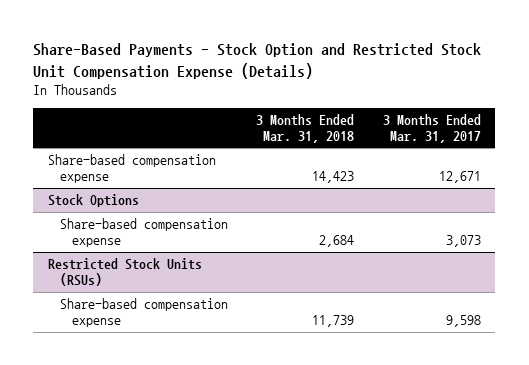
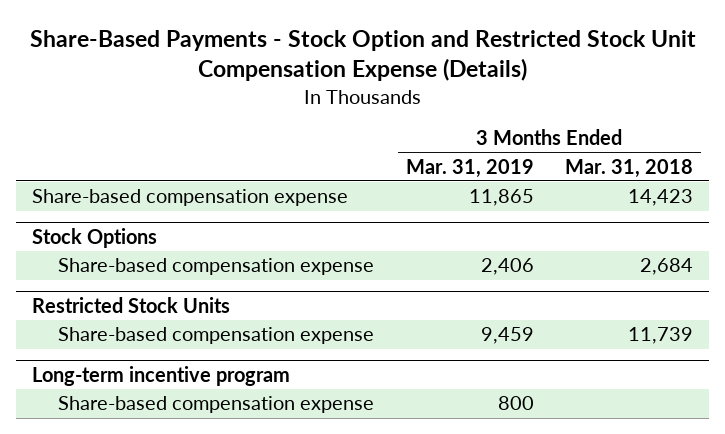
- | 3 Months Ended Mar. 31, 2018 | 3 Months Ended Mar. 31, 2017
+ | 3 Months Ended Mar. 31, 2019 | 3 Months Ended Mar. 31, 2018
- Restricted Stock Units (RSUs)
+ Restricted Stock Units
+ Long-term incentive program
+ Share-based compensation expense | 800 |

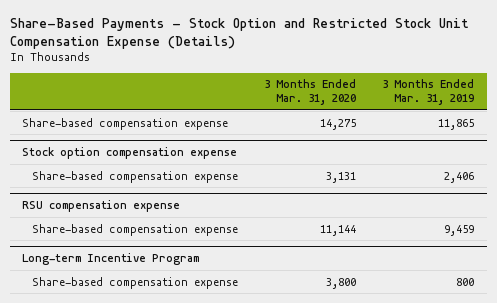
- | 3 Months Ended Mar. 31, 2019 | 3 Months Ended Mar. 31, 2018
+ | 3 Months Ended Mar. 31, 2020 | 3 Months Ended Mar. 31, 2019
- Stock Options
+ Stock option compensation expense
- Restricted Stock Units
+ RSU compensation expense
- Long-term incentive program
+ Long-term Incentive Program

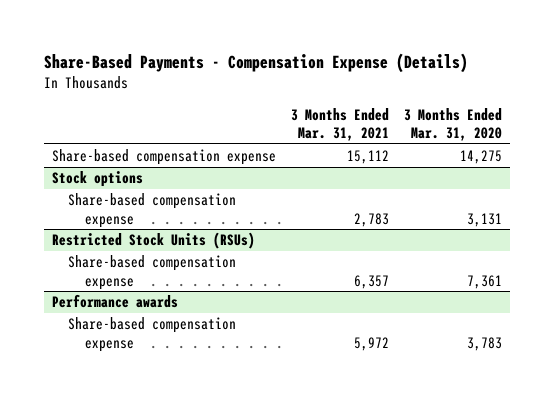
- Share-Based Payments - Stock Option and Restricted Stock Unit Compensation Expense (Details)
+ Share-Based Payments - Compensation Expense (Details)
- | 3 Months Ended Mar. 31, 2020 | 3 Months Ended Mar. 31, 2019
+ | 3 Months Ended Mar. 31, 2021 | 3 Months Ended Mar. 31, 2020
- Stock option compensation expense
+ Stock options
- RSU compensation expense
- Share-based compensation expense | 11,144 | 9,459
- Long-term Incentive Program
- Share-based compensation expense | 3,800 | 800
+ Restricted Stock Units (RSUs)
+ Share-based compensation expense | 6,357 | 7,361
+ Performance awards
+ Share-based compensation expense | 5,972 | 3,783

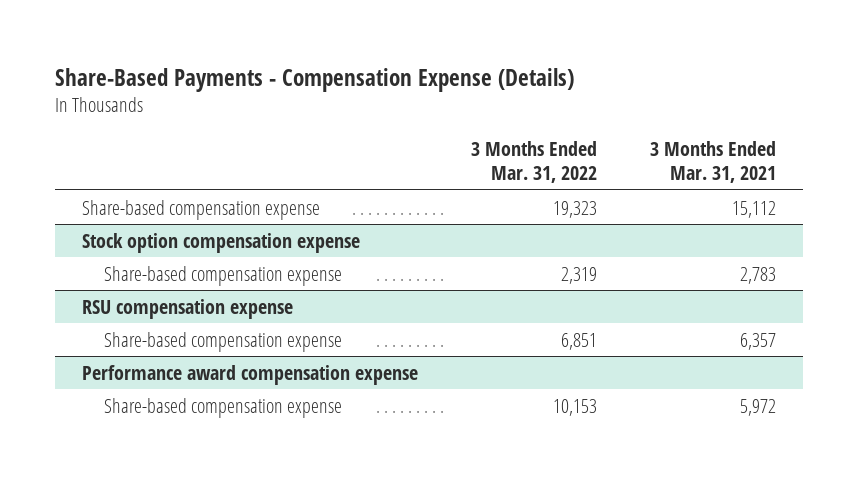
- | 3 Months Ended Mar. 31, 2021 | 3 Months Ended Mar. 31, 2020
+ | 3 Months Ended Mar. 31, 2022 | 3 Months Ended Mar. 31, 2021
- Stock options
+ Stock option compensation expense
- Restricted Stock Units (RSUs)
+ RSU compensation expense
- Performance awards
+ Performance award compensation expense

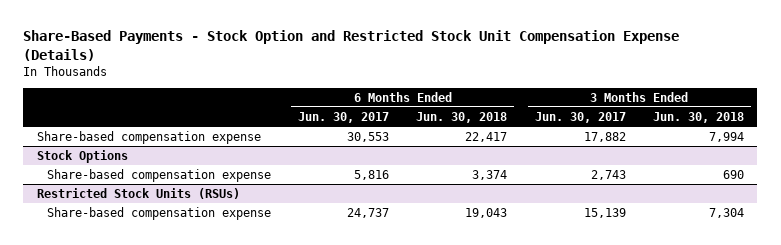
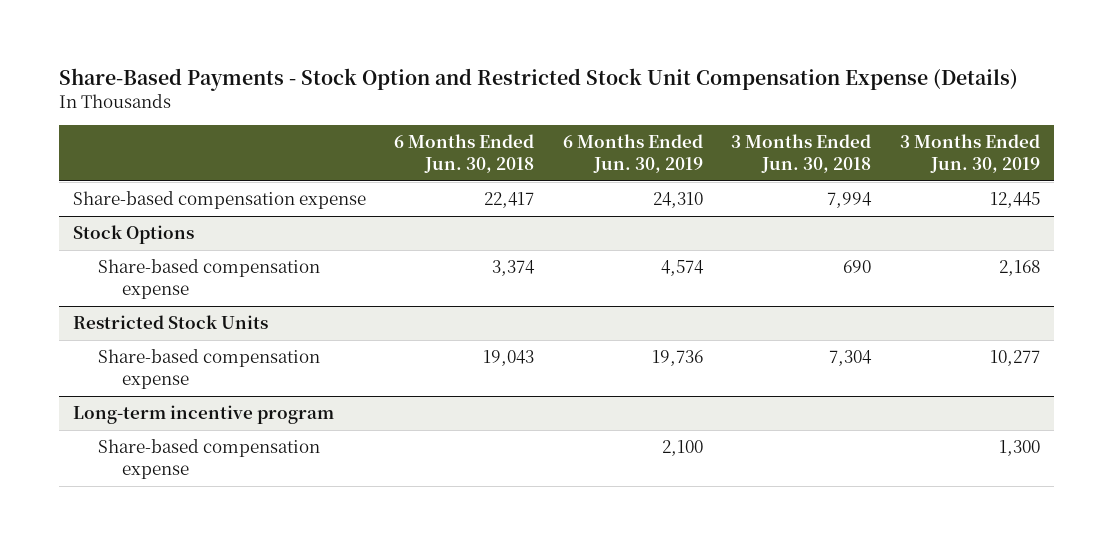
- | 6 Months Ended Jun. 30, 2017 | 6 Months Ended Jun. 30, 2018 | 3 Months Ended Jun. 30, 2017 | 3 Months Ended Jun. 30, 2018
+ | 6 Months Ended Jun. 30, 2018 | 6 Months Ended Jun. 30, 2019 | 3 Months Ended Jun. 30, 2018 | 3 Months Ended Jun. 30, 2019
- Restricted Stock Units (RSUs)
+ Restricted Stock Units
+ Long-term incentive program
+ Share-based compensation expense | | 2,100 | | 1,300

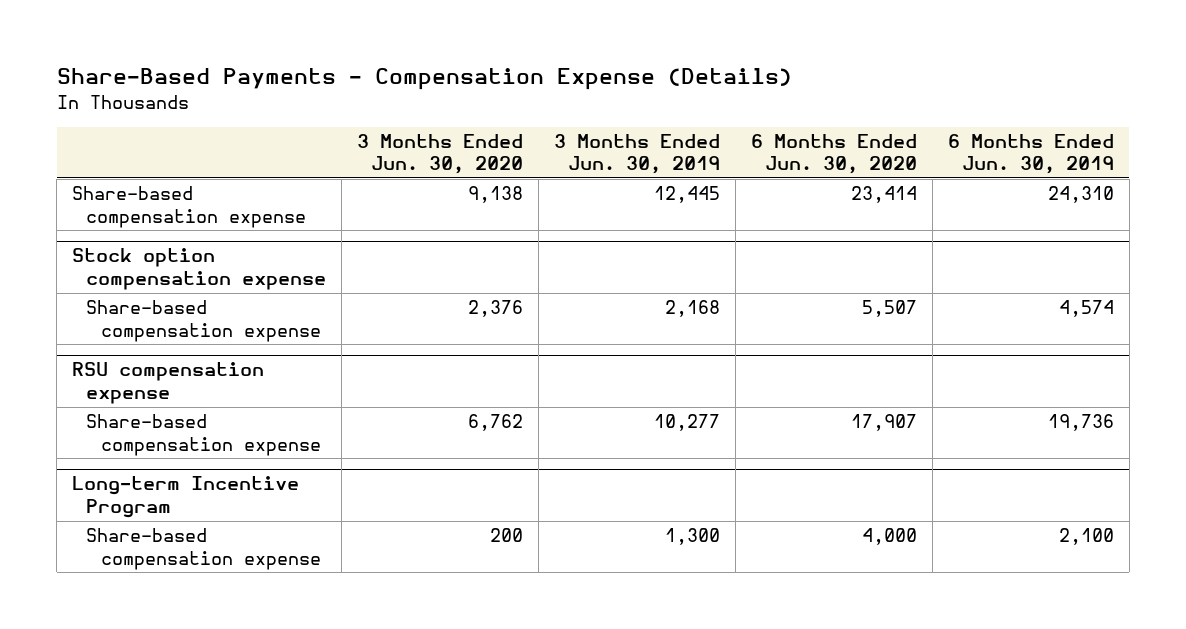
- Share-Based Payments - Stock Option and Restricted Stock Unit Compensation Expense (Details)
+ Share-Based Payments - Compensation Expense (Details)
- | 6 Months Ended Jun. 30, 2018 | 6 Months Ended Jun. 30, 2019 | 3 Months Ended Jun. 30, 2018 | 3 Months Ended Jun. 30, 2019
+ | 3 Months Ended Jun. 30, 2020 | 3 Months Ended Jun. 30, 2019 | 6 Months Ended Jun. 30, 2020 | 6 Months Ended Jun. 30, 2019
- Stock Options
+ Stock option compensation expense
- Restricted Stock Units
+ RSU compensation expense
- Long-term incentive program
+ Long-term Incentive Program

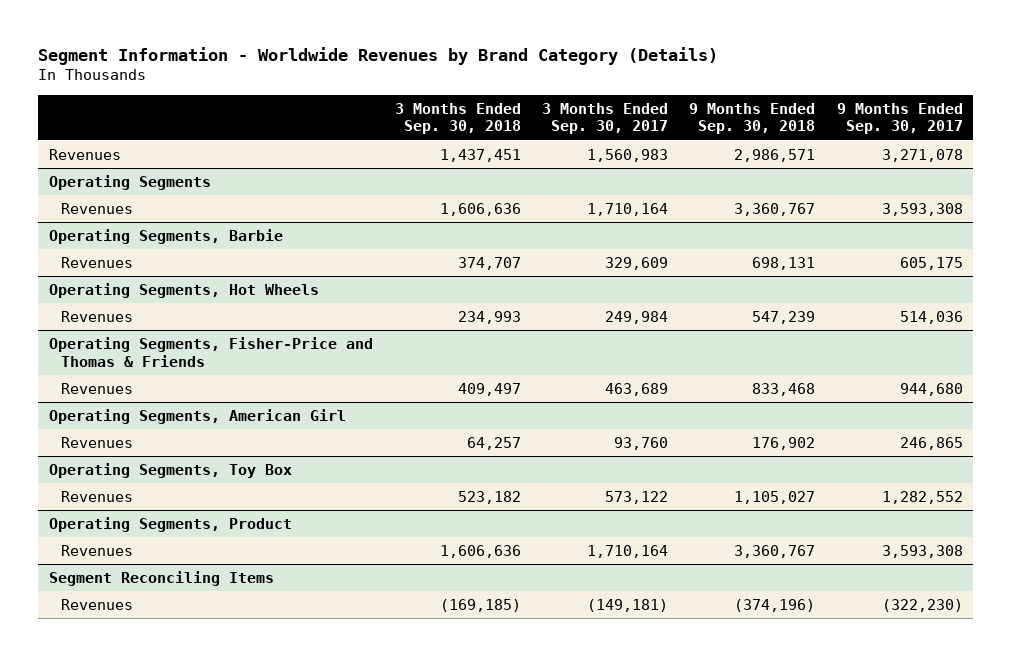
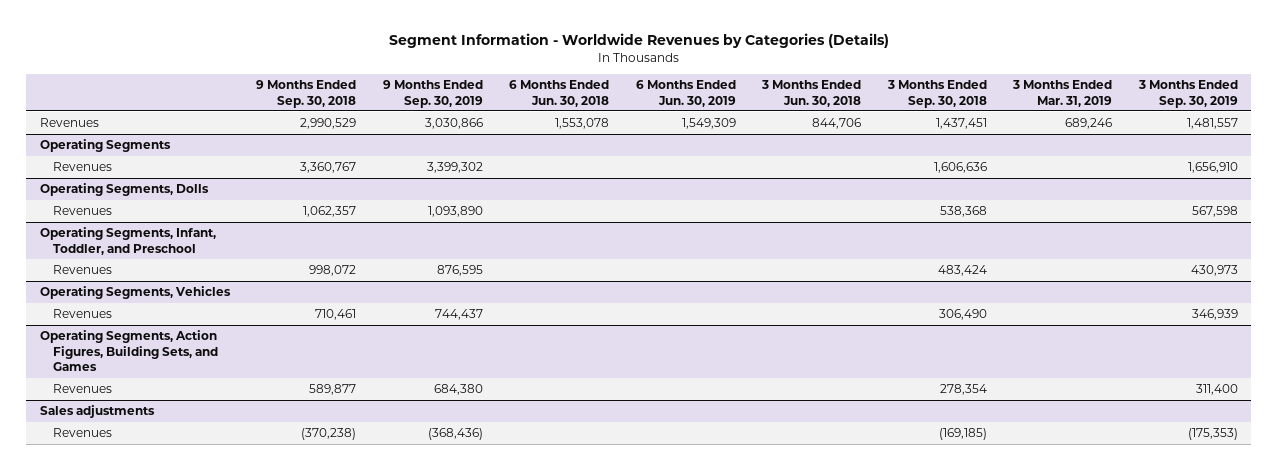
- Segment Information - Worldwide Revenues by Brand Category (Details)
+ Segment Information - Worldwide Revenues by Categories (Details)
- | 3 Months Ended Sep. 30, 2018 | 3 Months Ended Sep. 30, 2017 | 9 Months Ended Sep. 30, 2018 | 9 Months Ended Sep. 30, 2017
+ | 9 Months Ended Sep. 30, 2018 | 9 Months Ended Sep. 30, 2019 | 6 Months Ended Jun. 30, 2018 | 6 Months Ended Jun. 30, 2019 | 3 Months Ended Jun. 30, 2018 | 3 Months Ended Sep. 30, 2018 | 3 Months Ended Mar. 31, 2019 | 3 Months Ended Sep. 30, 2019
- Revenues | 1,437,451 | 1,560,983 | 2,986,571 | 3,271,078
+ Revenues | 2,990,529 | 3,030,866 | 1,553,078 | 1,549,309 | 844,706 | 1,437,451 | 689,246 | 1,481,557
- Operating Segments, Barbie
- Revenues | 374,707 | 329,609 | 698,131 | 605,175
- Operating Segments, Hot Wheels
- Revenues | 234,993 | 249,984 | 547,239 | 514,036
- Operating Segments, Fisher-Price and Thomas & Friends
- Revenues | 409,497 | 463,689 | 833,468 | 944,680
- Operating Segments, American Girl
- Revenues | 64,257 | 93,760 | 176,902 | 246,865
- Operating Segments, Toy Box
- Revenues | 523,182 | 573,122 | 1,105,027 | 1,282,552
- Operating Segments, Product
- Revenues | 1,606,636 | 1,710,164 | 3,360,767 | 3,593,308
- Segment Reconciling Items
- Revenues | (169,185) | (149,181) | (374,196) | (322,230)
+ Operating Segments, Dolls
+ Revenues | 1,062,357 | 1,093,890 | | | | 538,368 | | 567,598
+ Operating Segments, Infant, Toddler, and Preschool
+ Revenues | 998,072 | 876,595 | | | | 483,424 | | 430,973
+ Operating Segments, Vehicles
+ Revenues | 710,461 | 744,437 | | | | 306,490 | | 346,939
+ Operating Segments, Action Figures, Building Sets, and Games
+ Revenues | 589,877 | 684,380 | | | | 278,354 | | 311,400
+ Sales adjustments
+ Revenues | (370,238) | (368,436) | | | | (169,185) | | (175,353)

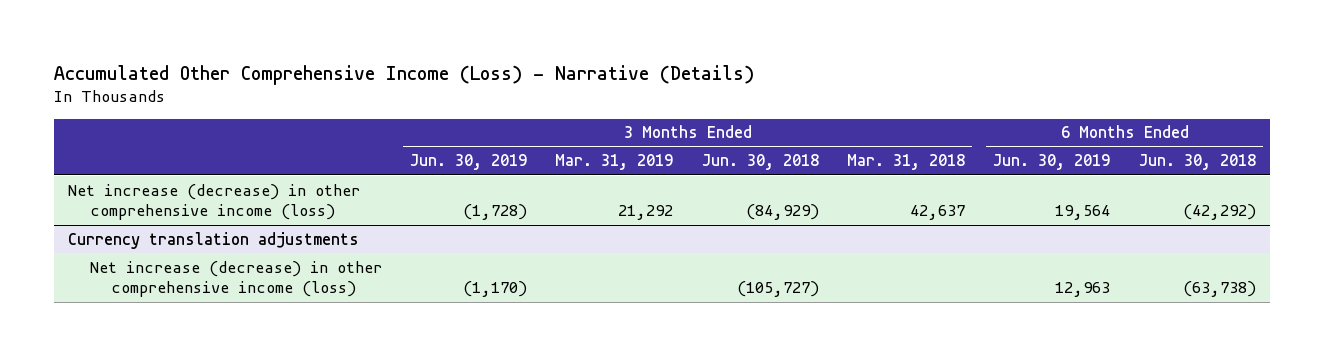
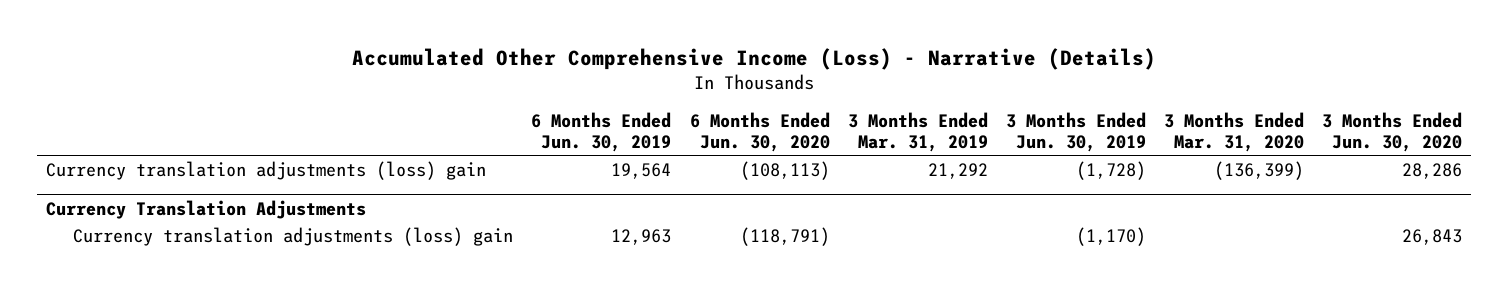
- | 3 Months Ended Jun. 30, 2019 | 3 Months Ended Mar. 31, 2019 | 3 Months Ended Jun. 30, 2018 | 3 Months Ended Mar. 31, 2018 | 6 Months Ended Jun. 30, 2019 | 6 Months Ended Jun. 30, 2018
+ | 6 Months Ended Jun. 30, 2019 | 6 Months Ended Jun. 30, 2020 | 3 Months Ended Mar. 31, 2019 | 3 Months Ended Jun. 30, 2019 | 3 Months Ended Mar. 31, 2020 | 3 Months Ended Jun. 30, 2020
- Net increase (decrease) in other comprehensive income (loss) | (1,728) | 21,292 | (84,929) | 42,637 | 19,564 | (42,292)
- Currency translation adjustments
- Net increase (decrease) in other comprehensive income (loss) | (1,170) | | (105,727) | | 12,963 | (63,738)
+ Currency translation adjustments (loss) gain | 19,564 | (108,113) | 21,292 | (1,728) | (136,399) | 28,286
+ Currency Translation Adjustments
+ Currency translation adjustments (loss) gain | 12,963 | (118,791) | | (1,170) | | 26,843

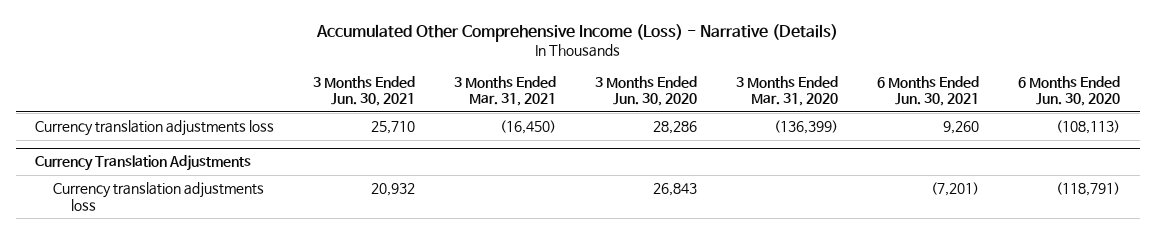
- | 6 Months Ended Jun. 30, 2019 | 6 Months Ended Jun. 30, 2020 | 3 Months Ended Mar. 31, 2019 | 3 Months Ended Jun. 30, 2019 | 3 Months Ended Mar. 31, 2020 | 3 Months Ended Jun. 30, 2020
+ | 3 Months Ended Jun. 30, 2021 | 3 Months Ended Mar. 31, 2021 | 3 Months Ended Jun. 30, 2020 | 3 Months Ended Mar. 31, 2020 | 6 Months Ended Jun. 30, 2021 | 6 Months Ended Jun. 30, 2020
- Currency translation adjustments (loss) gain | 19,564 | (108,113) | 21,292 | (1,728) | (136,399) | 28,286
+ Currency translation adjustments loss | 25,710 | (16,450) | 28,286 | (136,399) | 9,260 | (108,113)
@ Currency Translation Adjustments
- Currency translation adjustments (loss) gain | 12,963 | (118,791) | | (1,170) | | 26,843
+ Currency translation adjustments loss | 20,932 | | 26,843 | | (7,201) | (118,791)

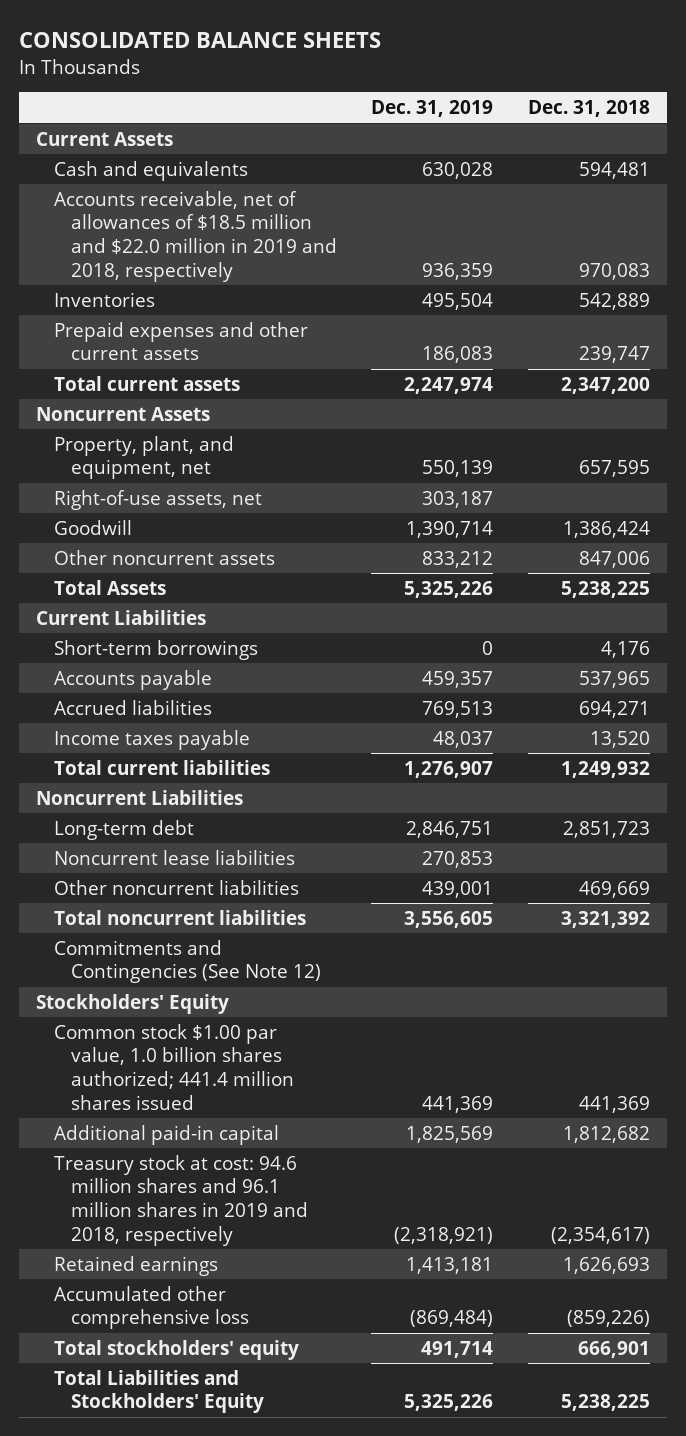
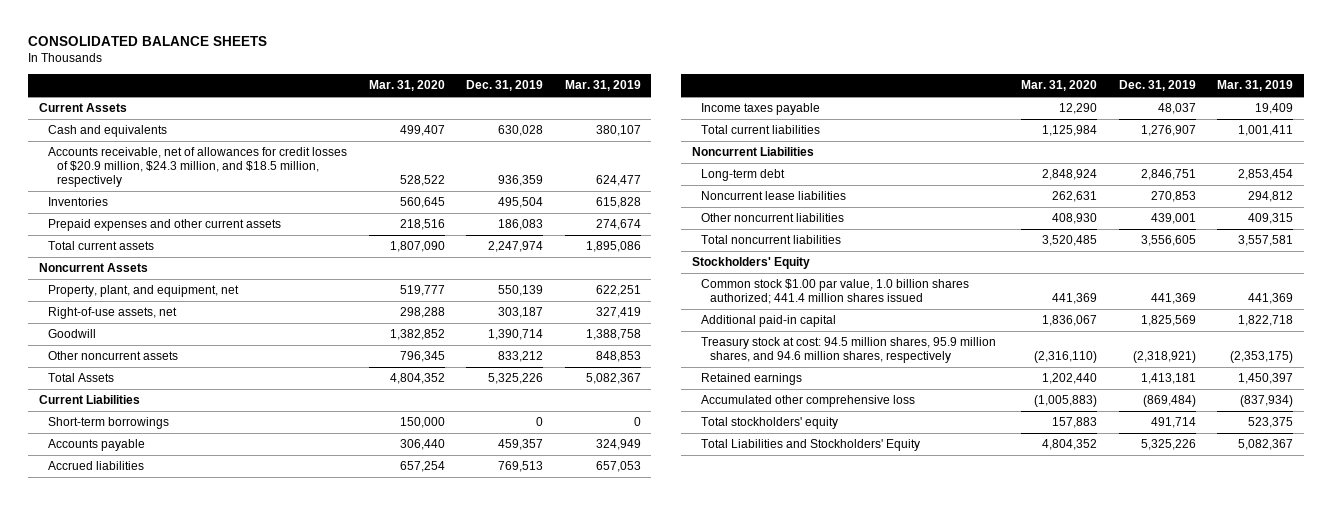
- | Dec. 31, 2019 | Dec. 31, 2018
+ | Mar. 31, 2020 | Dec. 31, 2019 | Mar. 31, 2019
- Accounts receivable, net of allowances of $18.5 million and $22.0 million in 2019 and 2018, respectively | 936,359 | 970,083
+ Accounts receivable, net of allowances for credit losses of $20.9 million, $24.3 million, and $18.5 million, respectively | 528,522 | 936,359 | 624,477
- Commitments and Contingencies (See Note 12)
- Treasury stock at cost: 94.6 million shares and 96.1 million shares in 2019 and 2018, respectively | (2,318,921) | (2,354,617)
+ Treasury stock at cost: 94.5 million shares, 95.9 million shares, and 94.6 million shares, respectively | (2,316,110) | (2,318,921) | (2,353,175)

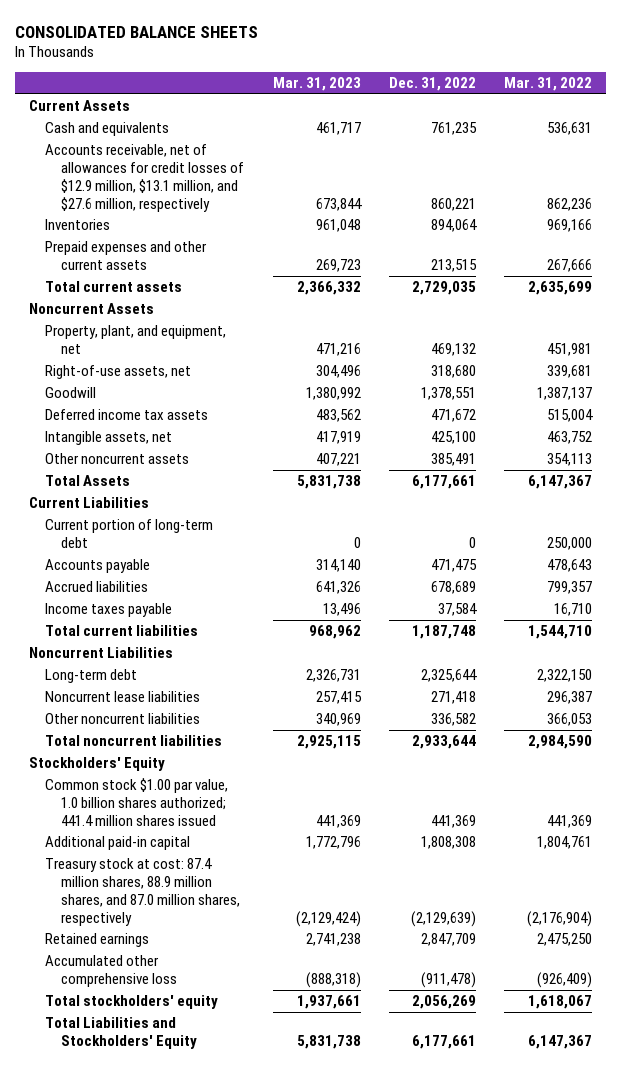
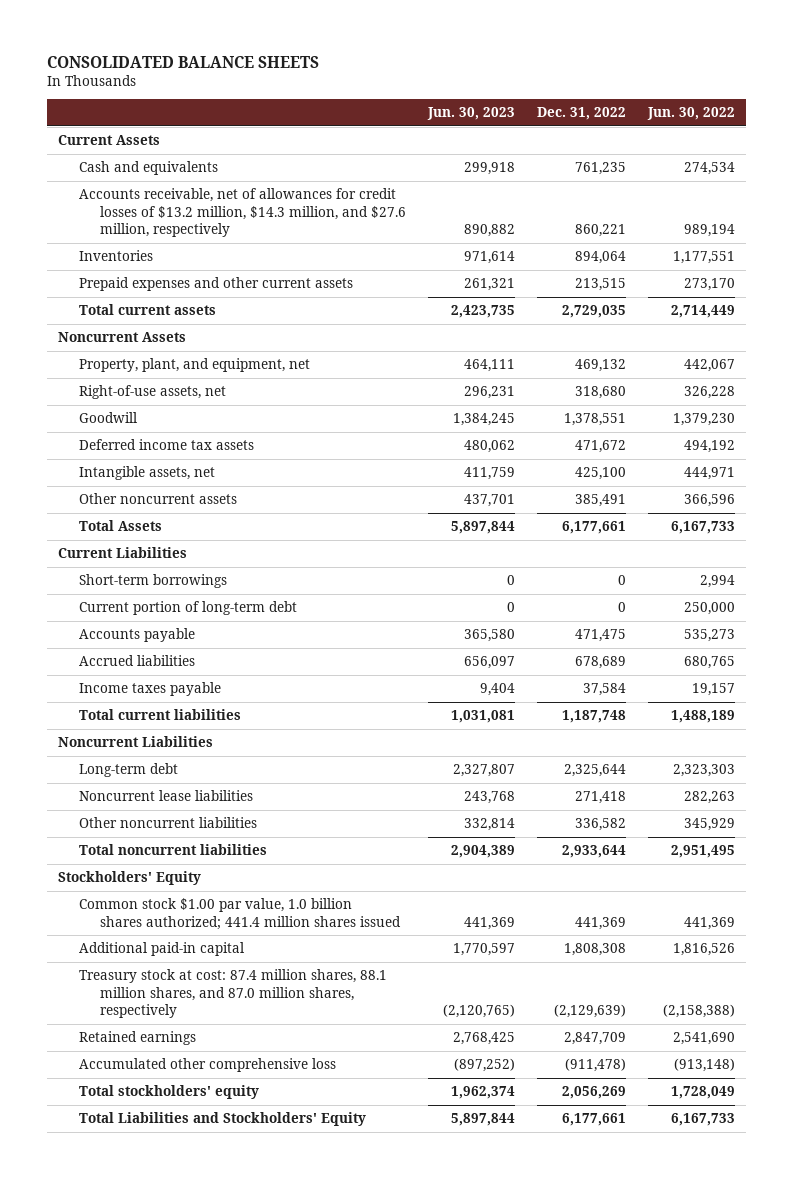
- | Mar. 31, 2023 | Dec. 31, 2022 | Mar. 31, 2022
+ | Jun. 30, 2023 | Dec. 31, 2022 | Jun. 30, 2022
- Accounts receivable, net of allowances for credit losses of $12.9 million, $13.1 million, and $27.6 million, respectively | 673,844 | 860,221 | 862,236
+ Accounts receivable, net of allowances for credit losses of $13.2 million, $14.3 million, and $27.6 million, respectively | 890,882 | 860,221 | 989,194
+ Short-term borrowings | 0 | 0 | 2,994
- Treasury stock at cost: 87.4 million shares, 88.9 million shares, and 87.0 million shares, respectively | (2,129,424) | (2,129,639) | (2,176,904)
+ Treasury stock at cost: 87.4 million shares, 88.1 million shares, and 87.0 million shares, respectively | (2,120,765) | (2,129,639) | (2,158,388)

